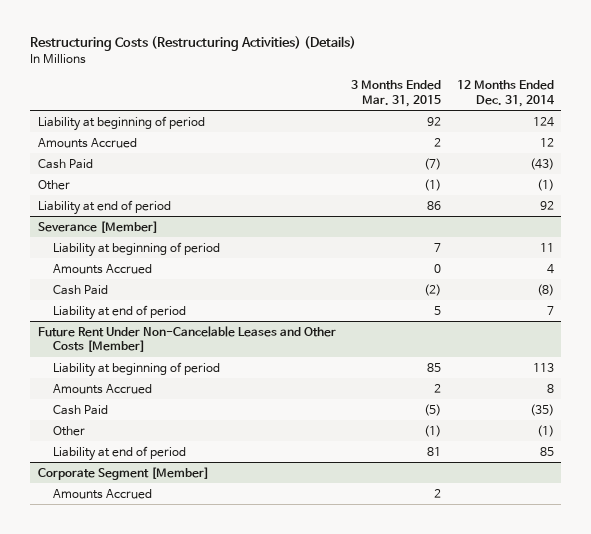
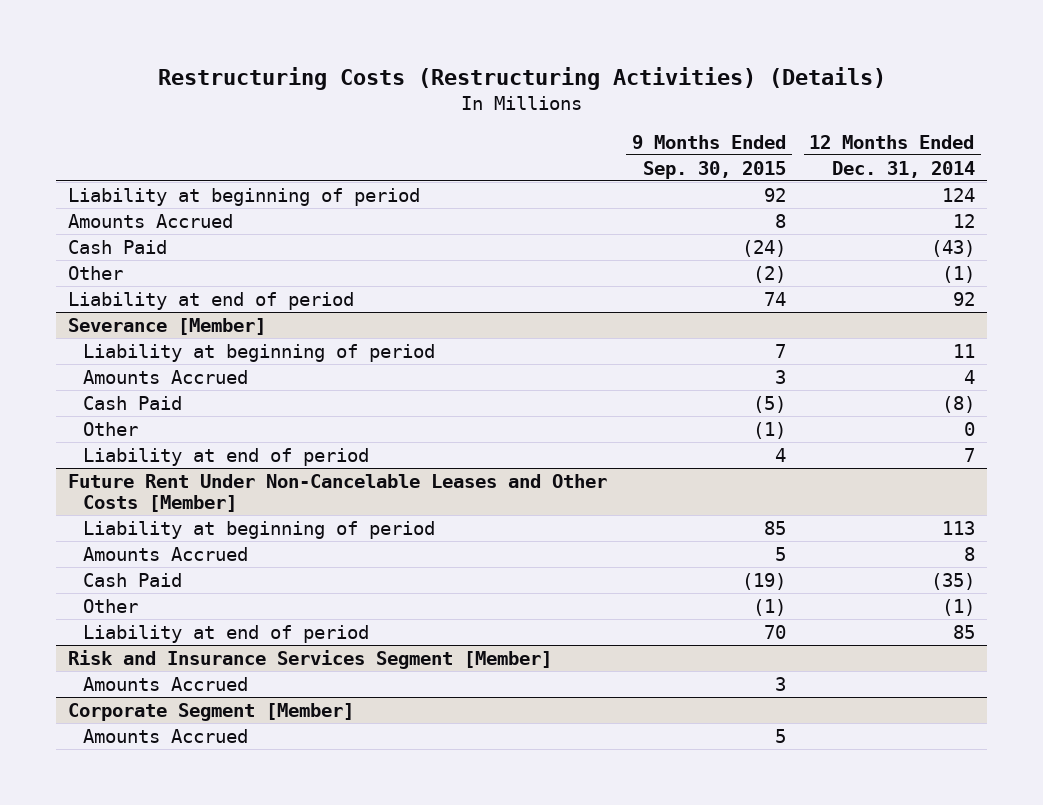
- | 3 Months Ended Mar. 31, 2015 | 12 Months Ended Dec. 31, 2014
+ | 9 Months Ended Sep. 30, 2015 | 12 Months Ended Dec. 31, 2014
@ Severance [Member]
+ Other | (1) | 0
+ Risk and Insurance Services Segment [Member]
+ Amounts Accrued | 3 |

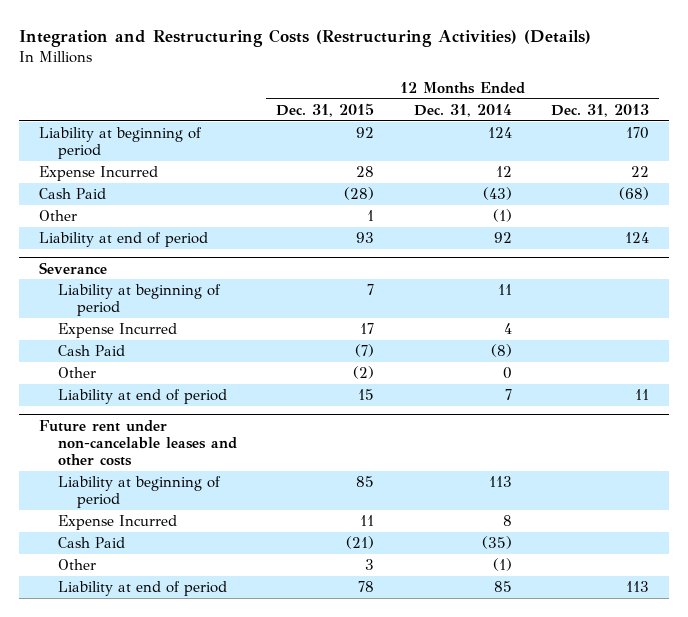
- Restructuring Costs (Restructuring Activities) (Details)
+ Integration and Restructuring Costs (Restructuring Activities) (Details)
- | 9 Months Ended Sep. 30, 2015 | 12 Months Ended Dec. 31, 2014
+ | 12 Months Ended Dec. 31, 2015 | 12 Months Ended Dec. 31, 2014 | 12 Months Ended Dec. 31, 2013
- Amounts Accrued | 8 | 12
+ Expense Incurred | 28 | 12 | 22
- Severance [Member]
+ Severance
- Amounts Accrued | 3 | 4
+ Expense Incurred | 17 | 4 |
- Future Rent Under Non-Cancelable Leases and Other Costs [Member]
+ Future rent under non-cancelable leases and other costs
- Amounts Accrued | 5 | 8
+ Expense Incurred | 11 | 8 |
- Risk and Insurance Services Segment [Member]
- Amounts Accrued | 3 |
- Corporate Segment [Member]
- Amounts Accrued | 5 |

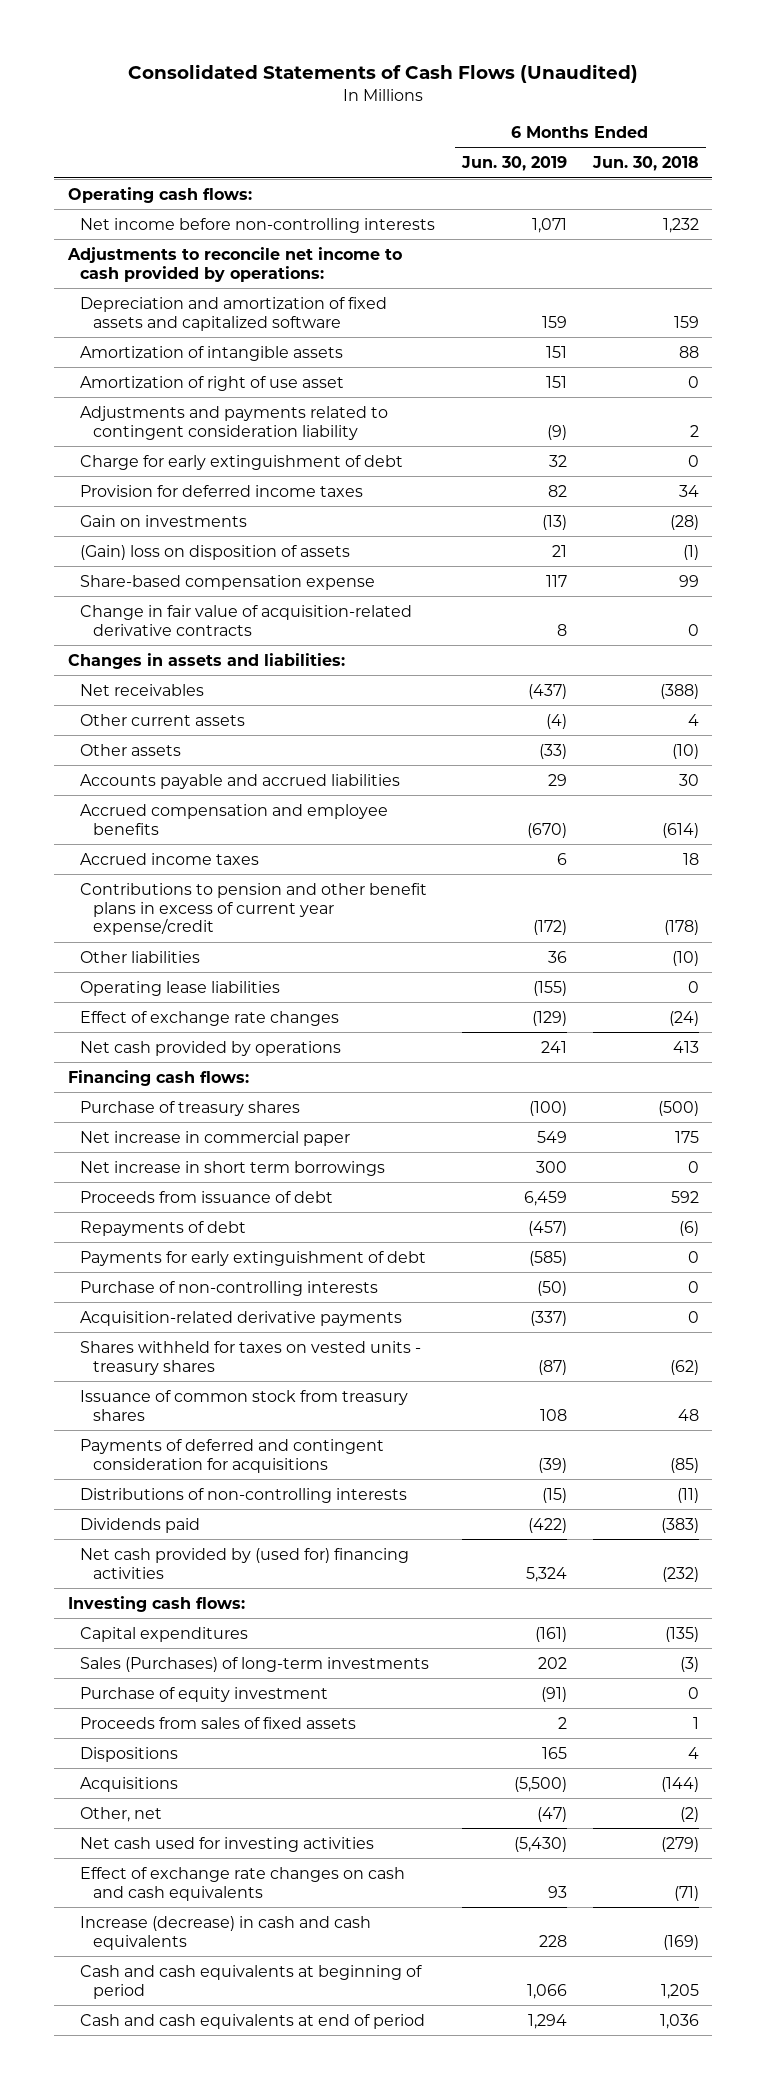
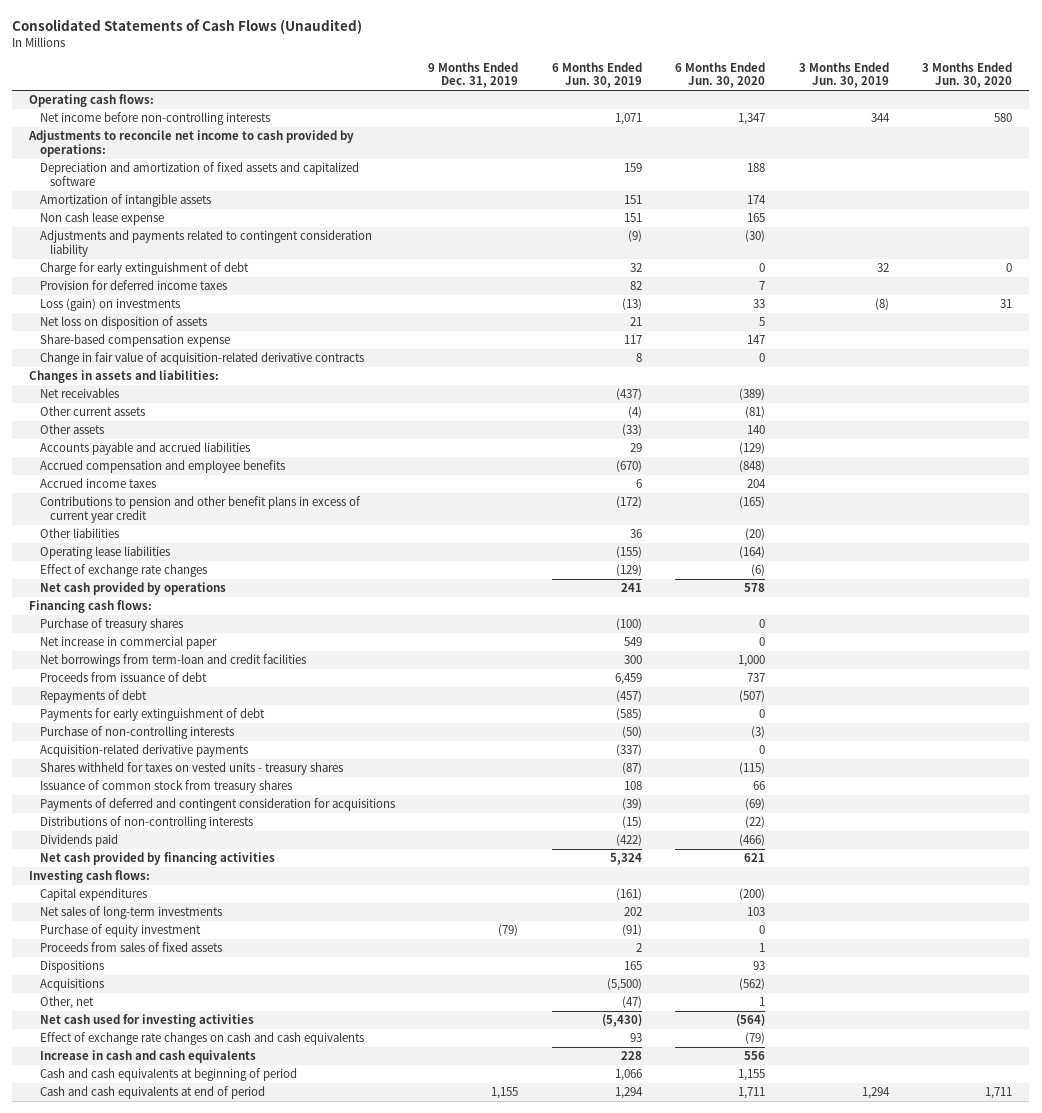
- | 6 Months Ended Jun. 30, 2019 | 6 Months Ended Jun. 30, 2018
+ | 9 Months Ended Dec. 31, 2019 | 6 Months Ended Jun. 30, 2019 | 6 Months Ended Jun. 30, 2020 | 3 Months Ended Jun. 30, 2019 | 3 Months Ended Jun. 30, 2020
- Amortization of right of use asset | 151 | 0
+ Non cash lease expense | | 151 | 165 | |
- Gain on investments | (13) | (28)
- (Gain) loss on disposition of assets | 21 | (1)
+ Loss (gain) on investments | | (13) | 33 | (8) | 31
+ Net loss on disposition of assets | | 21 | 5 | |
- Contributions to pension and other benefit plans in excess of current year expense/credit | (172) | (178)
+ Contributions to pension and other benefit plans in excess of current year credit | | (172) | (165) | |
- Net increase in short term borrowings | 300 | 0
+ Net borrowings from term-loan and credit facilities | | 300 | 1,000 | |
- Net cash provided by (used for) financing activities | 5,324 | (232)
+ Net cash provided by financing activities | | 5,324 | 621 | |
- Sales (Purchases) of long-term investments | 202 | (3)
+ Net sales of long-term investments | | 202 | 103 | |
- Increase (decrease) in cash and cash equivalents | 228 | (169)
+ Increase in cash and cash equivalents | | 228 | 556 | |

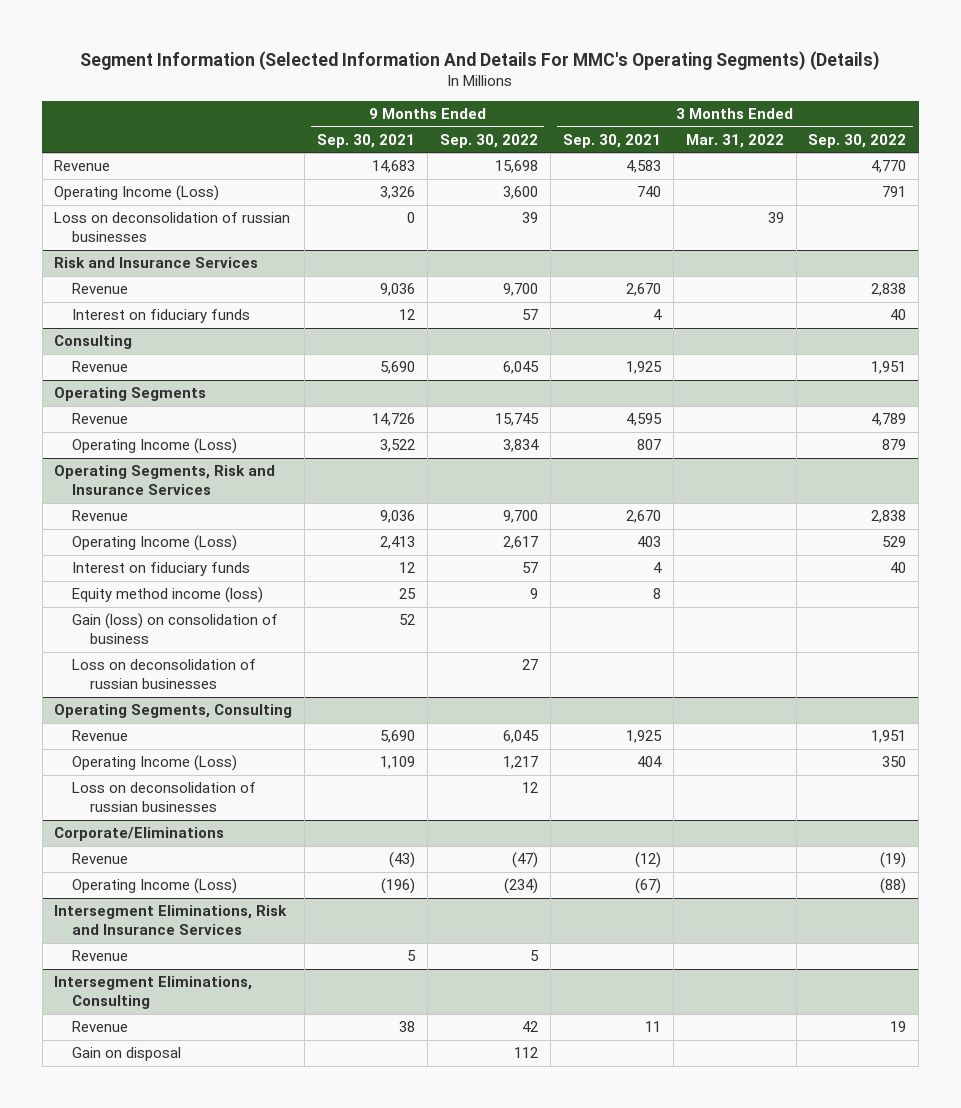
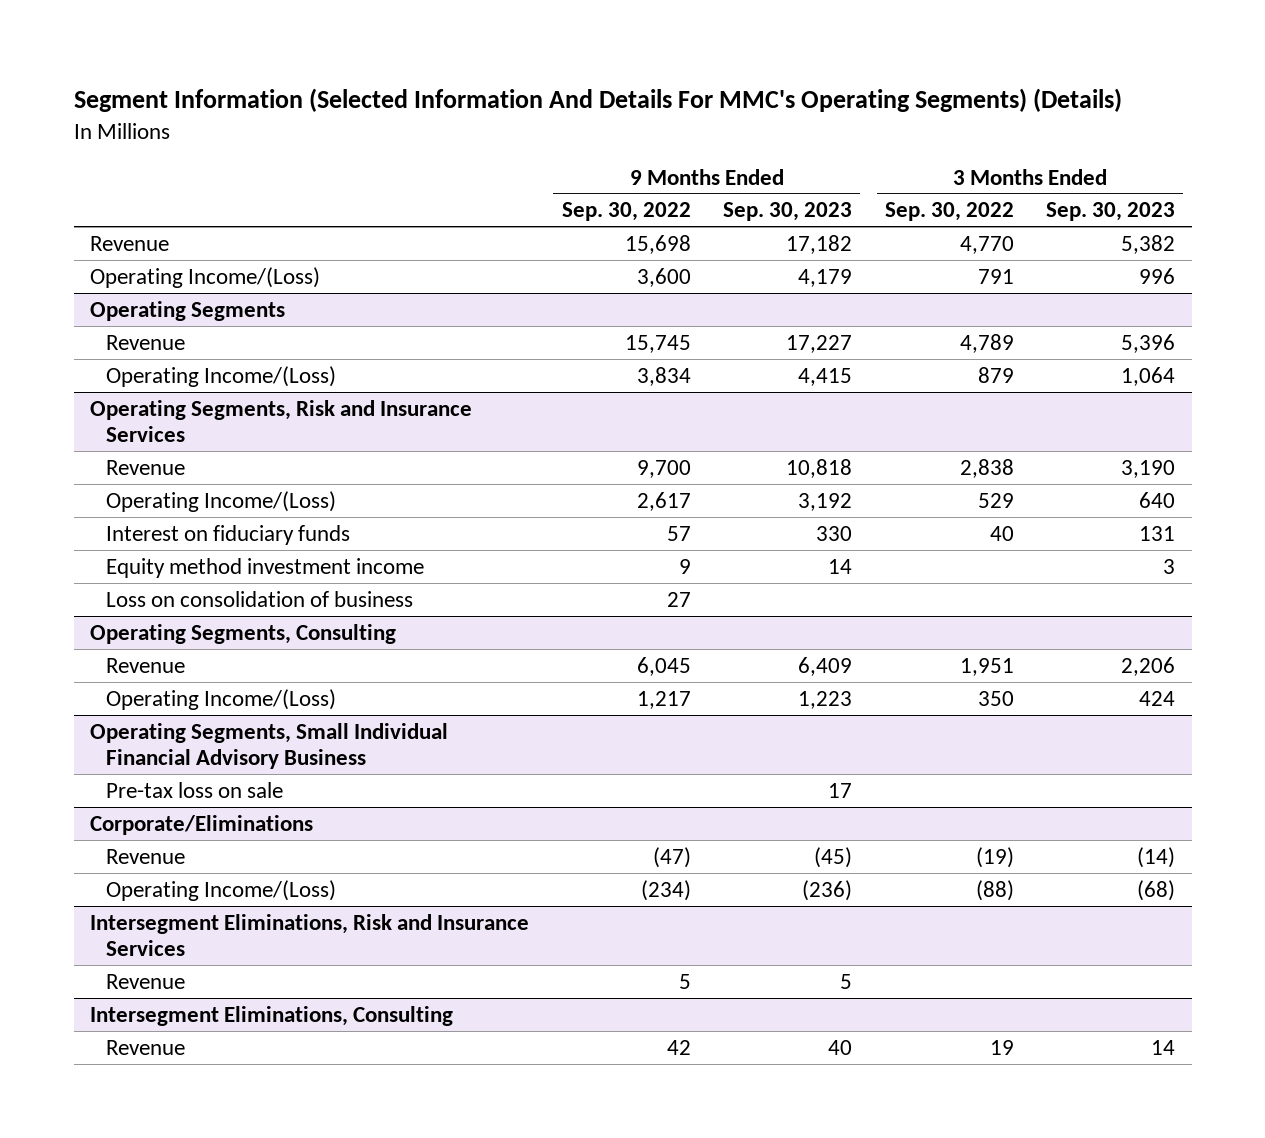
- | 9 Months Ended Sep. 30, 2021 | 9 Months Ended Sep. 30, 2022 | 3 Months Ended Sep. 30, 2021 | 3 Months Ended Mar. 31, 2022 | 3 Months Ended Sep. 30, 2022
+ | 9 Months Ended Sep. 30, 2022 | 9 Months Ended Sep. 30, 2023 | 3 Months Ended Sep. 30, 2022 | 3 Months Ended Sep. 30, 2023
- Operating Income (Loss) | 3,326 | 3,600 | 740 | | 791
- Loss on deconsolidation of russian businesses | 0 | 39 | | 39 |
- Risk and Insurance Services
- Revenue | 9,036 | 9,700 | 2,670 | | 2,838
- Interest on fiduciary funds | 12 | 57 | 4 | | 40
- Consulting
- Revenue | 5,690 | 6,045 | 1,925 | | 1,951
+ Operating Income/(Loss) | 3,600 | 4,179 | 791 | 996
@ Operating Segments
- Operating Income (Loss) | 3,522 | 3,834 | 807 | | 879
+ Operating Income/(Loss) | 3,834 | 4,415 | 879 | 1,064
@ Operating Segments, Risk and Insurance Services
- Operating Income (Loss) | 2,413 | 2,617 | 403 | | 529
+ Operating Income/(Loss) | 2,617 | 3,192 | 529 | 640
- Equity method income (loss) | 25 | 9 | 8 | |
- Gain (loss) on consolidation of business | 52 | | | |
- Loss on deconsolidation of russian businesses | | 27 | | |
+ Equity method investment income | 9 | 14 | | 3
+ Loss on consolidation of business | 27 | | |
@ Operating Segments, Consulting
- Operating Income (Loss) | 1,109 | 1,217 | 404 | | 350
- Loss on deconsolidation of russian businesses | | 12 | | |
+ Operating Income/(Loss) | 1,217 | 1,223 | 350 | 424
+ Operating Segments, Small Individual Financial Advisory Business
+ Pre-tax loss on sale | | 17 | |
@ Corporate/Eliminations
- Operating Income (Loss) | (196) | (234) | (67) | | (88)
+ Operating Income/(Loss) | (234) | (236) | (88) | (68)
@ Intersegment Eliminations, Consulting
- Gain on disposal | | 112 | | |

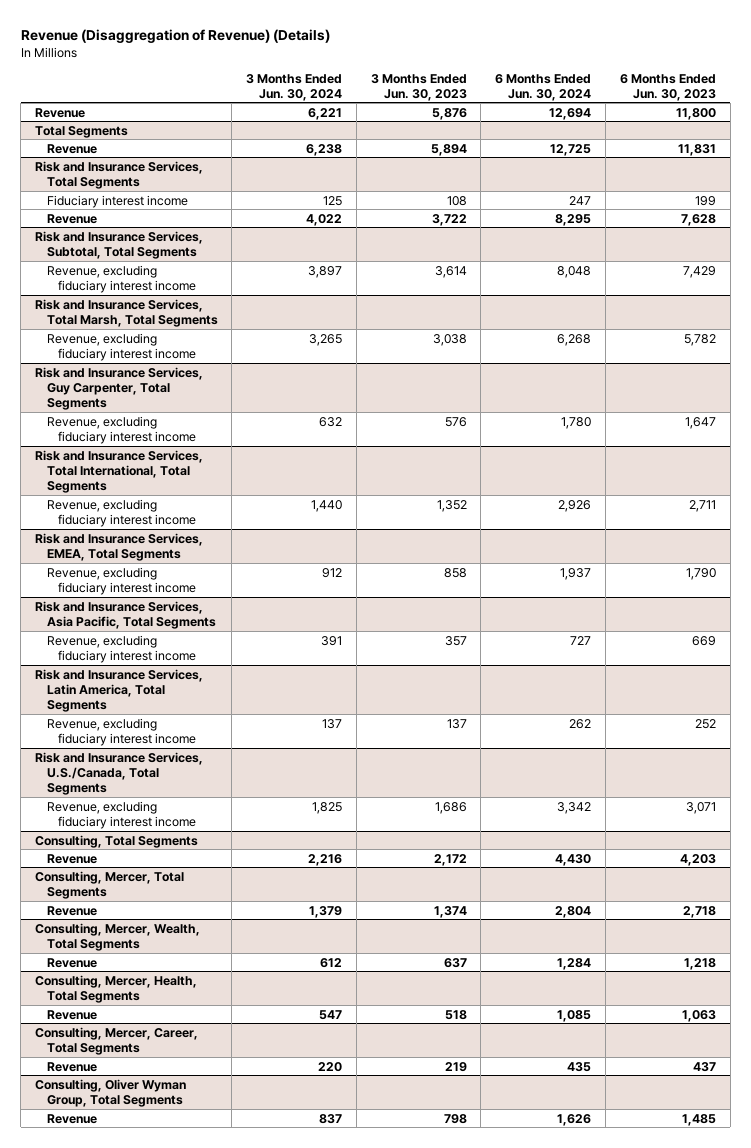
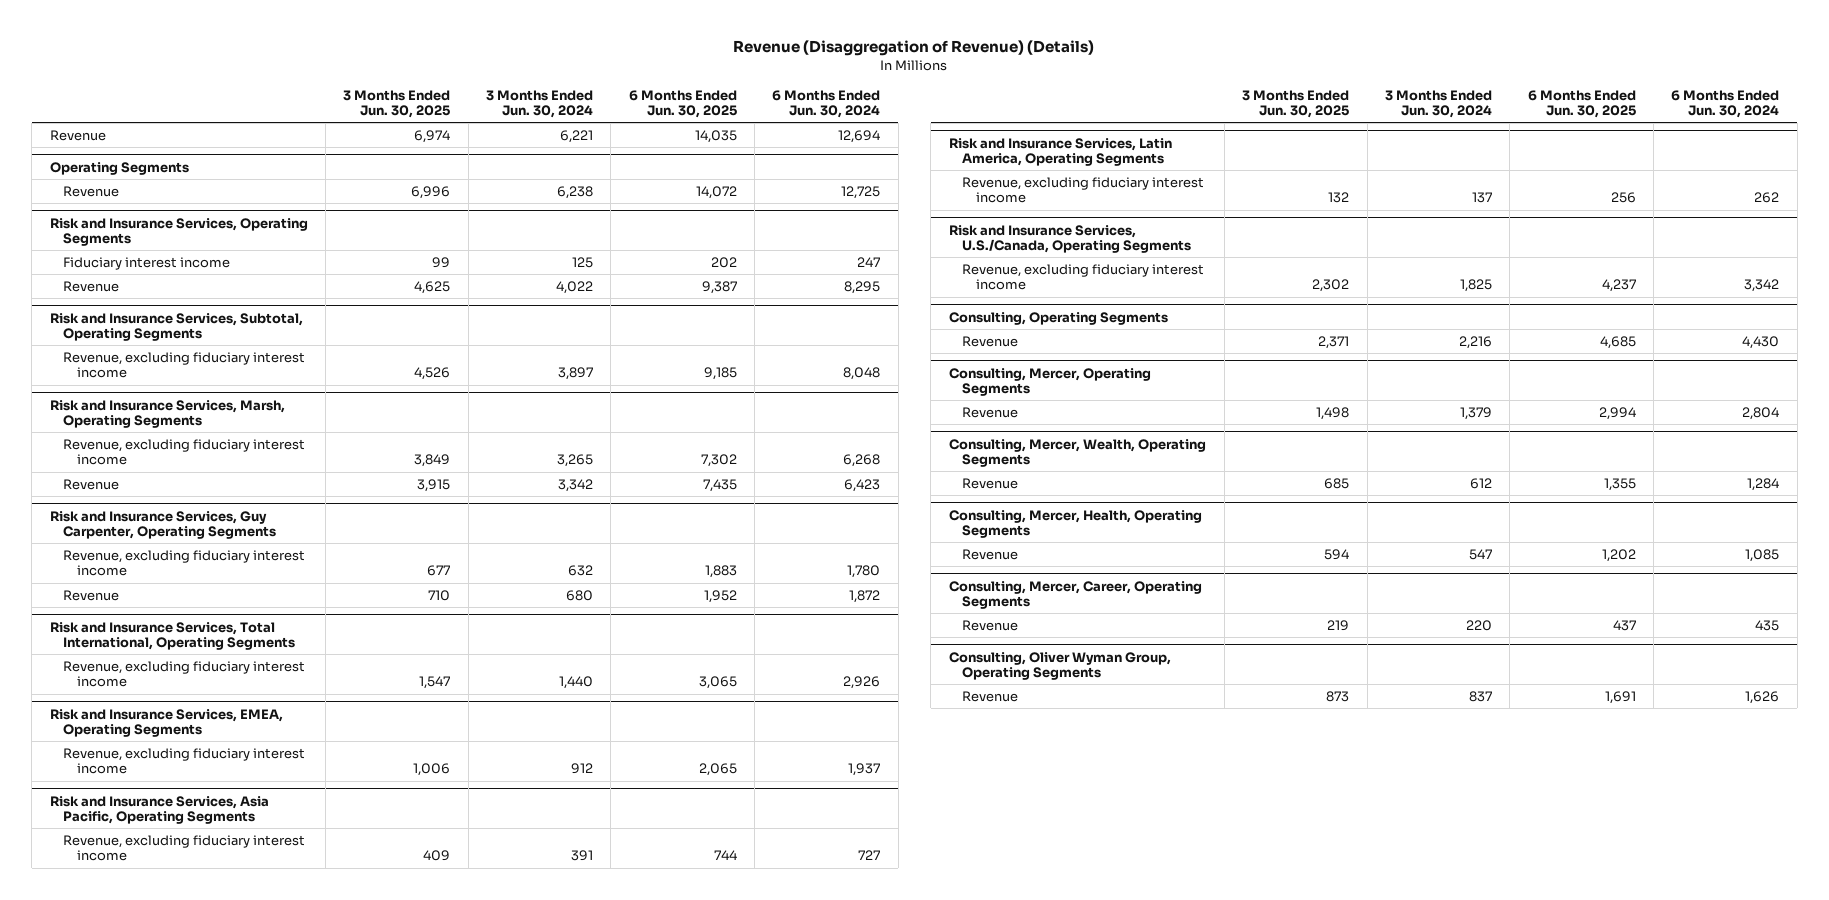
- | 3 Months Ended Jun. 30, 2024 | 3 Months Ended Jun. 30, 2023 | 6 Months Ended Jun. 30, 2024 | 6 Months Ended Jun. 30, 2023
+ | 3 Months Ended Jun. 30, 2025 | 3 Months Ended Jun. 30, 2024 | 6 Months Ended Jun. 30, 2025 | 6 Months Ended Jun. 30, 2024
- Total Segments
+ Operating Segments
- Risk and Insurance Services, Total Segments
+ Risk and Insurance Services, Operating Segments
- Risk and Insurance Services, Subtotal, Total Segments
+ Risk and Insurance Services, Subtotal, Operating Segments
- Risk and Insurance Services, Total Marsh, Total Segments
+ Risk and Insurance Services, Marsh, Operating Segments
- Risk and Insurance Services, Guy Carpenter, Total Segments
+ Revenue | 3,915 | 3,342 | 7,435 | 6,423
+ Risk and Insurance Services, Guy Carpenter, Operating Segments
- Risk and Insurance Services, Total International, Total Segments
+ Revenue | 710 | 680 | 1,952 | 1,872
+ Risk and Insurance Services, Total International, Operating Segments
- Risk and Insurance Services, EMEA, Total Segments
+ Risk and Insurance Services, EMEA, Operating Segments
- Risk and Insurance Services, Asia Pacific, Total Segments
+ Risk and Insurance Services, Asia Pacific, Operating Segments
- Risk and Insurance Services, Latin America, Total Segments
+ Risk and Insurance Services, Latin America, Operating Segments
- Risk and Insurance Services, U.S./Canada, Total Segments
+ Risk and Insurance Services, U.S./Canada, Operating Segments
- Consulting, Total Segments
+ Consulting, Operating Segments
- Consulting, Mercer, Total Segments
+ Consulting, Mercer, Operating Segments
- Consulting, Mercer, Wealth, Total Segments
+ Consulting, Mercer, Wealth, Operating Segments
- Consulting, Mercer, Health, Total Segments
+ Consulting, Mercer, Health, Operating Segments
- Consulting, Mercer, Career, Total Segments
+ Consulting, Mercer, Career, Operating Segments
- Consulting, Oliver Wyman Group, Total Segments
+ Consulting, Oliver Wyman Group, Operating Segments

